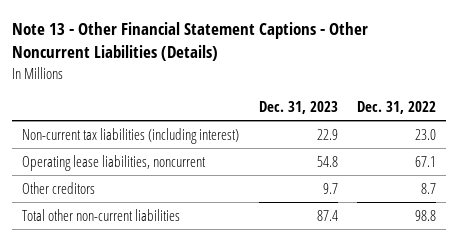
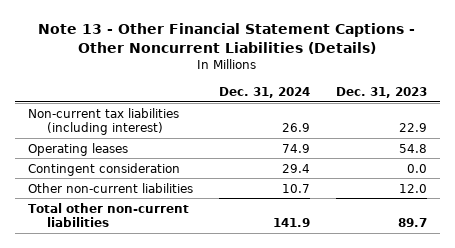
- | Dec. 31, 2023 | Dec. 31, 2022
+ | Dec. 31, 2024 | Dec. 31, 2023
- Operating lease liabilities, noncurrent | 54.8 | 67.1
- Other creditors | 9.7 | 8.7
- Total other non-current liabilities | 87.4 | 98.8
+ Operating leases | 74.9 | 54.8
+ Contingent consideration | 29.4 | 0.0
+ Other non-current liabilities | 10.7 | 12.0
+ Total other non-current liabilities | 141.9 | 89.7

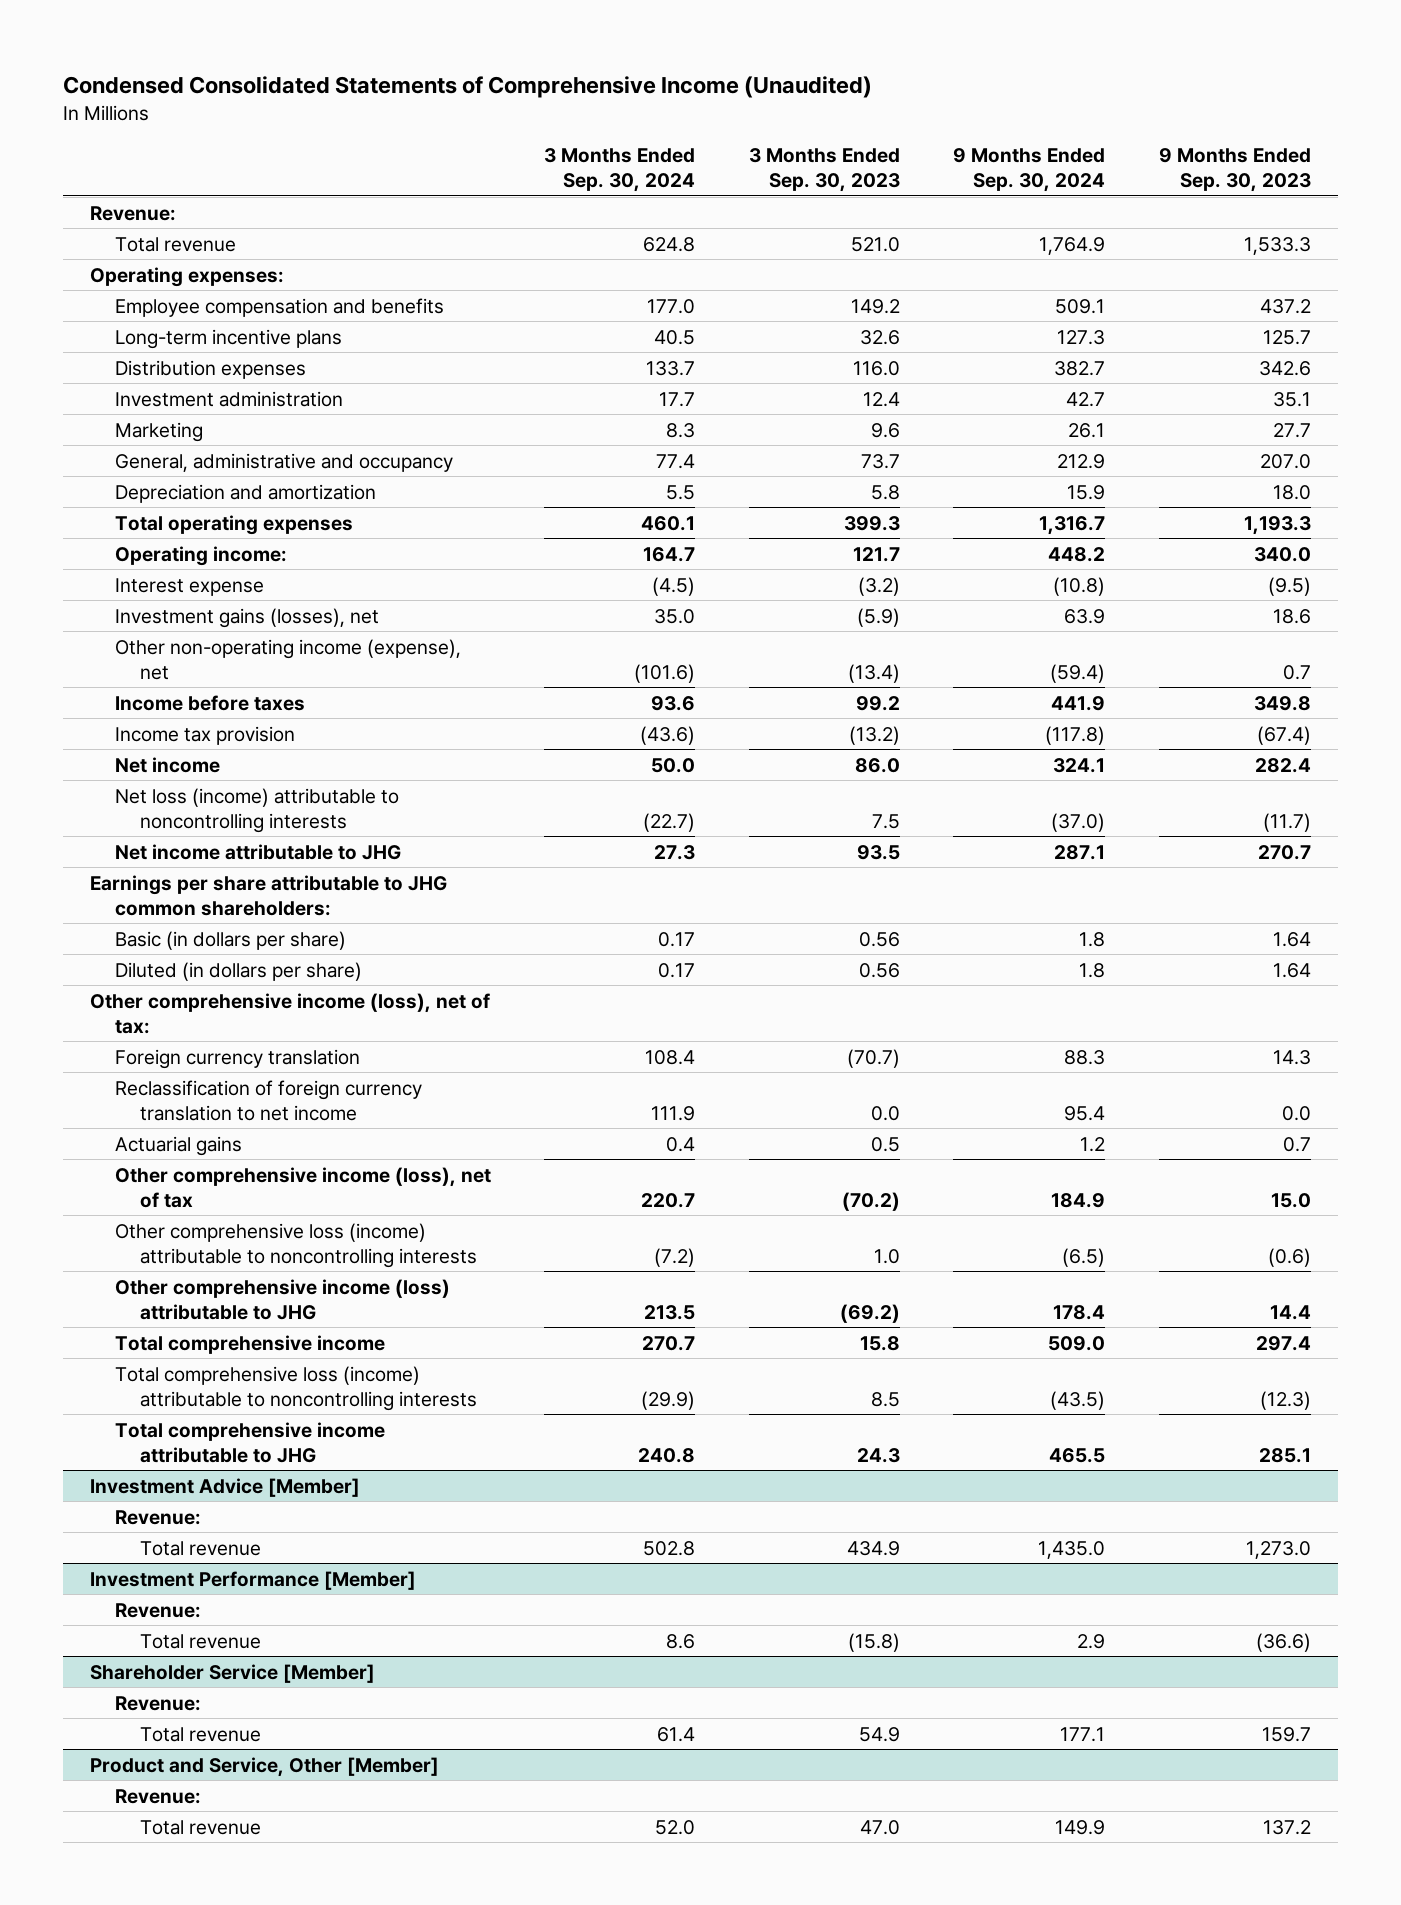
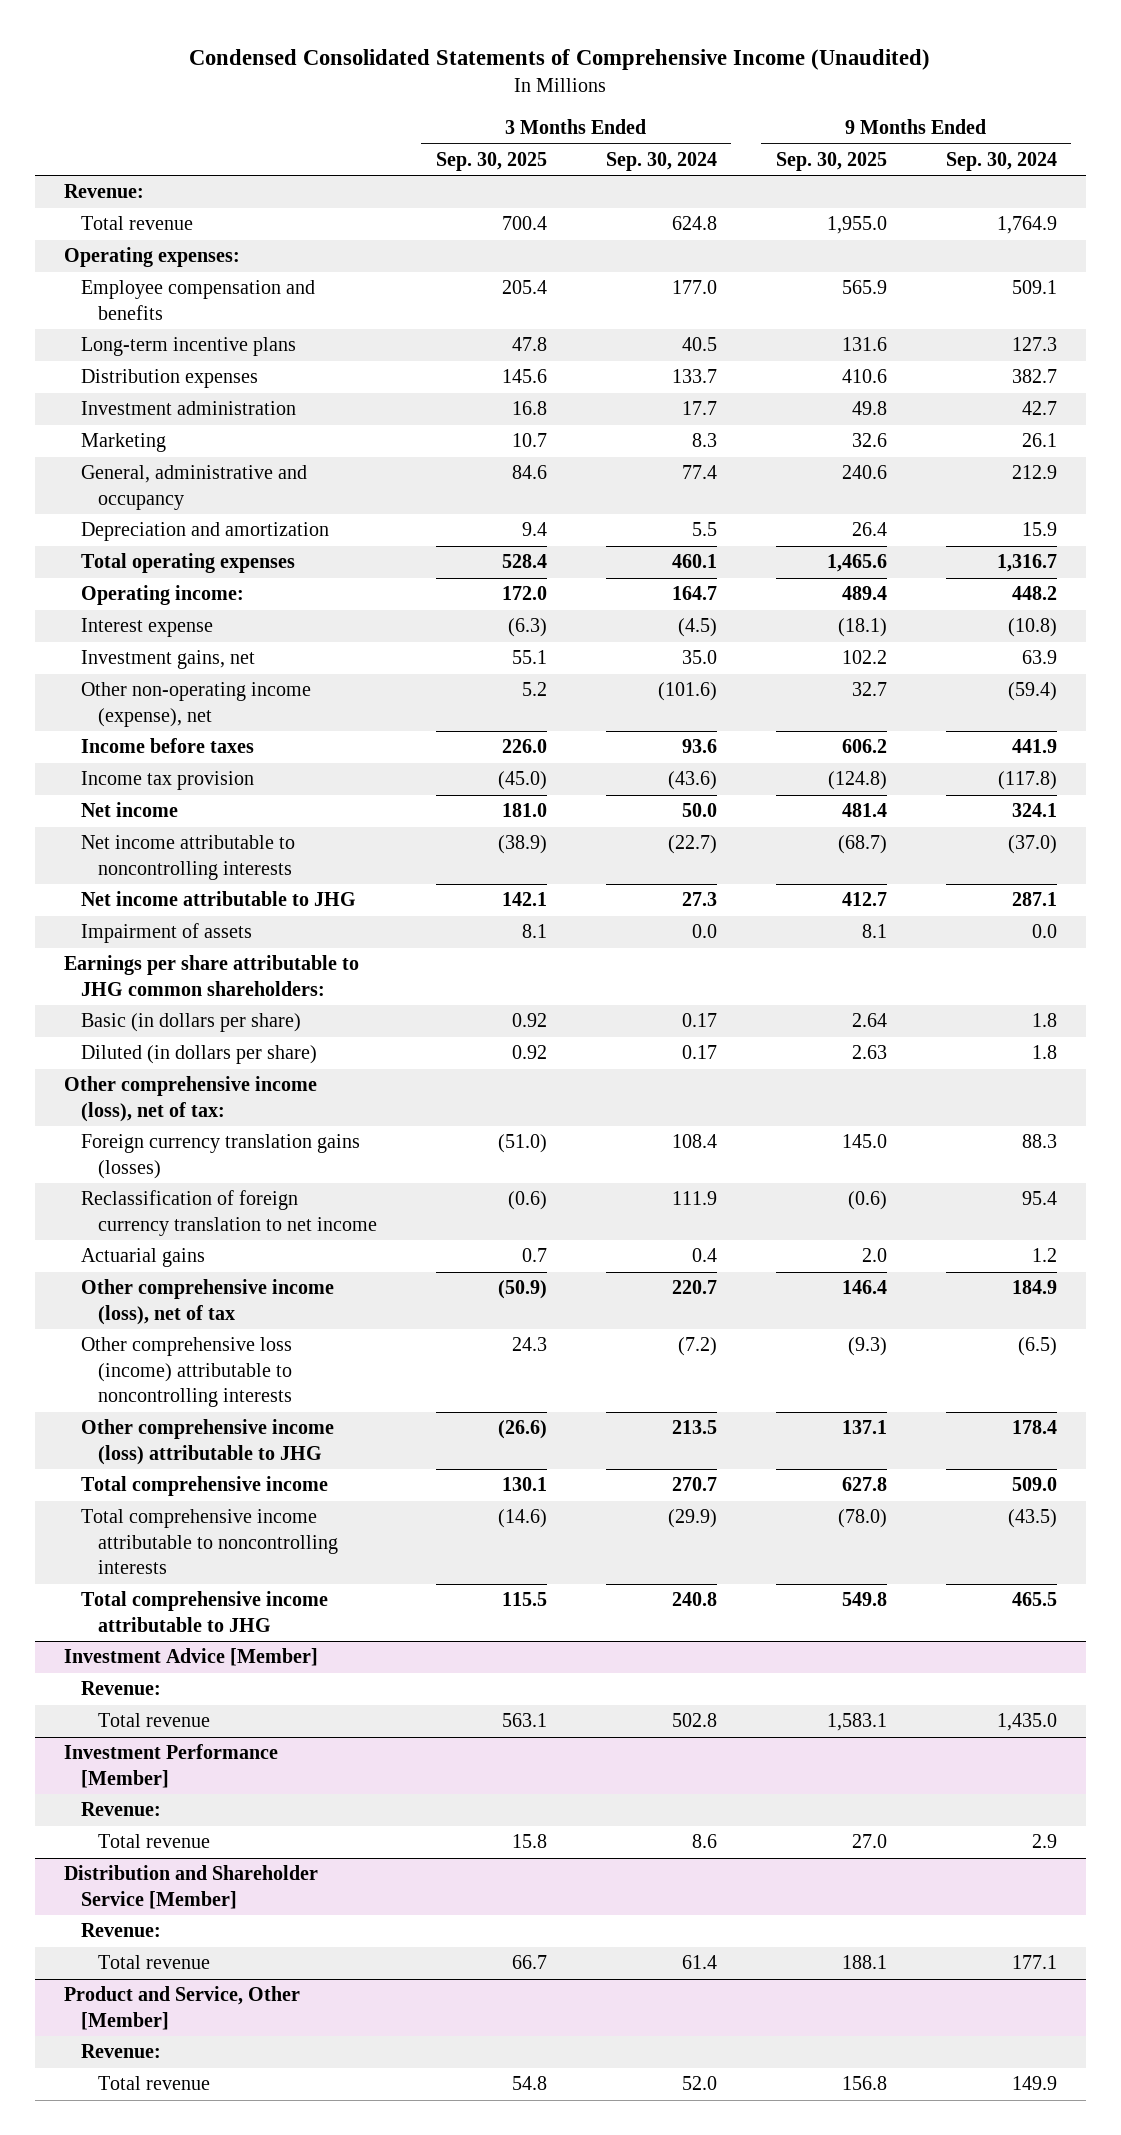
- | 3 Months Ended Sep. 30, 2024 | 3 Months Ended Sep. 30, 2023 | 9 Months Ended Sep. 30, 2024 | 9 Months Ended Sep. 30, 2023
+ | 3 Months Ended Sep. 30, 2025 | 3 Months Ended Sep. 30, 2024 | 9 Months Ended Sep. 30, 2025 | 9 Months Ended Sep. 30, 2024
- Investment gains (losses), net | 35.0 | (5.9) | 63.9 | 18.6
+ Investment gains, net | 55.1 | 35.0 | 102.2 | 63.9
- Net loss (income) attributable to noncontrolling interests | (22.7) | 7.5 | (37.0) | (11.7)
+ Net income attributable to noncontrolling interests | (38.9) | (22.7) | (68.7) | (37.0)
+ Impairment of assets | 8.1 | 0.0 | 8.1 | 0.0
- Foreign currency translation | 108.4 | (70.7) | 88.3 | 14.3
+ Foreign currency translation gains (losses) | (51.0) | 108.4 | 145.0 | 88.3
- Total comprehensive loss (income) attributable to noncontrolling interests | (29.9) | 8.5 | (43.5) | (12.3)
+ Total comprehensive income attributable to noncontrolling interests | (14.6) | (29.9) | (78.0) | (43.5)
- Shareholder Service [Member]
+ Distribution and Shareholder Service [Member]

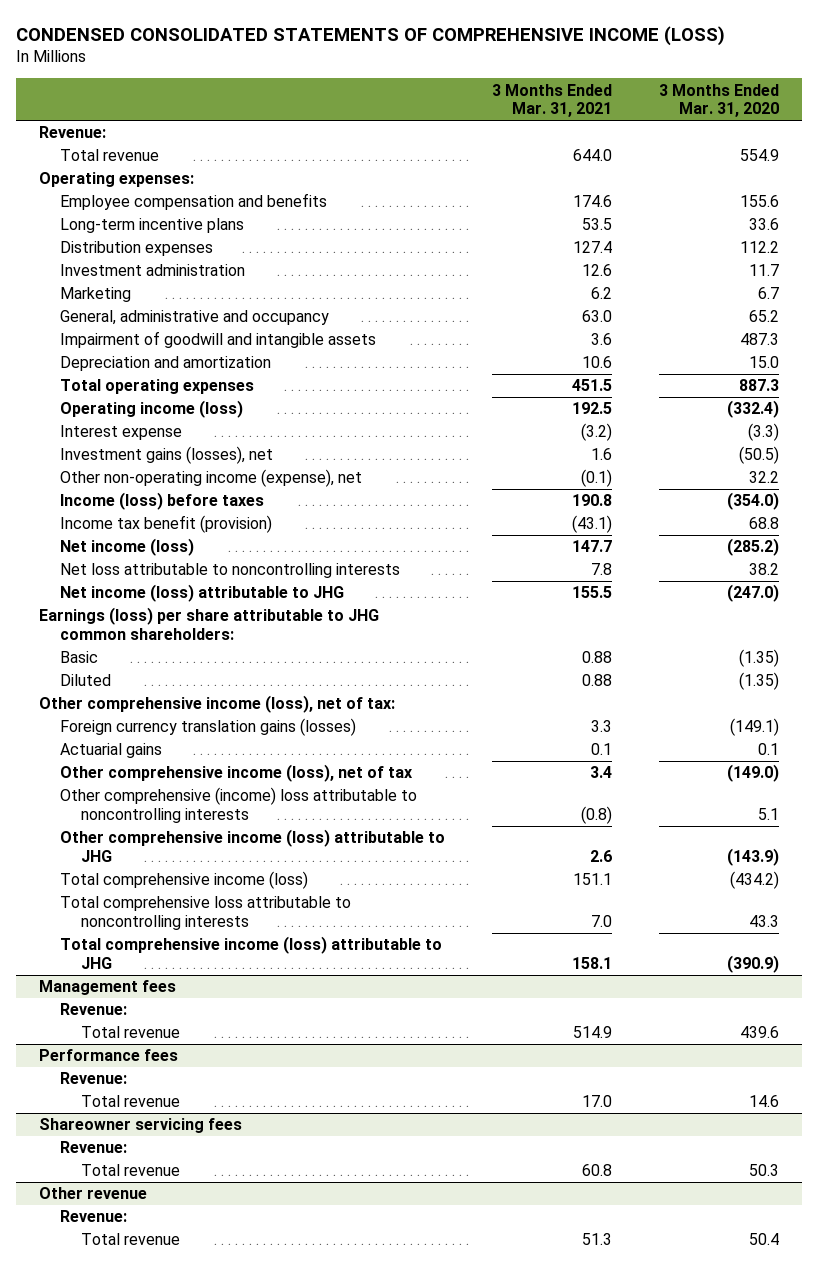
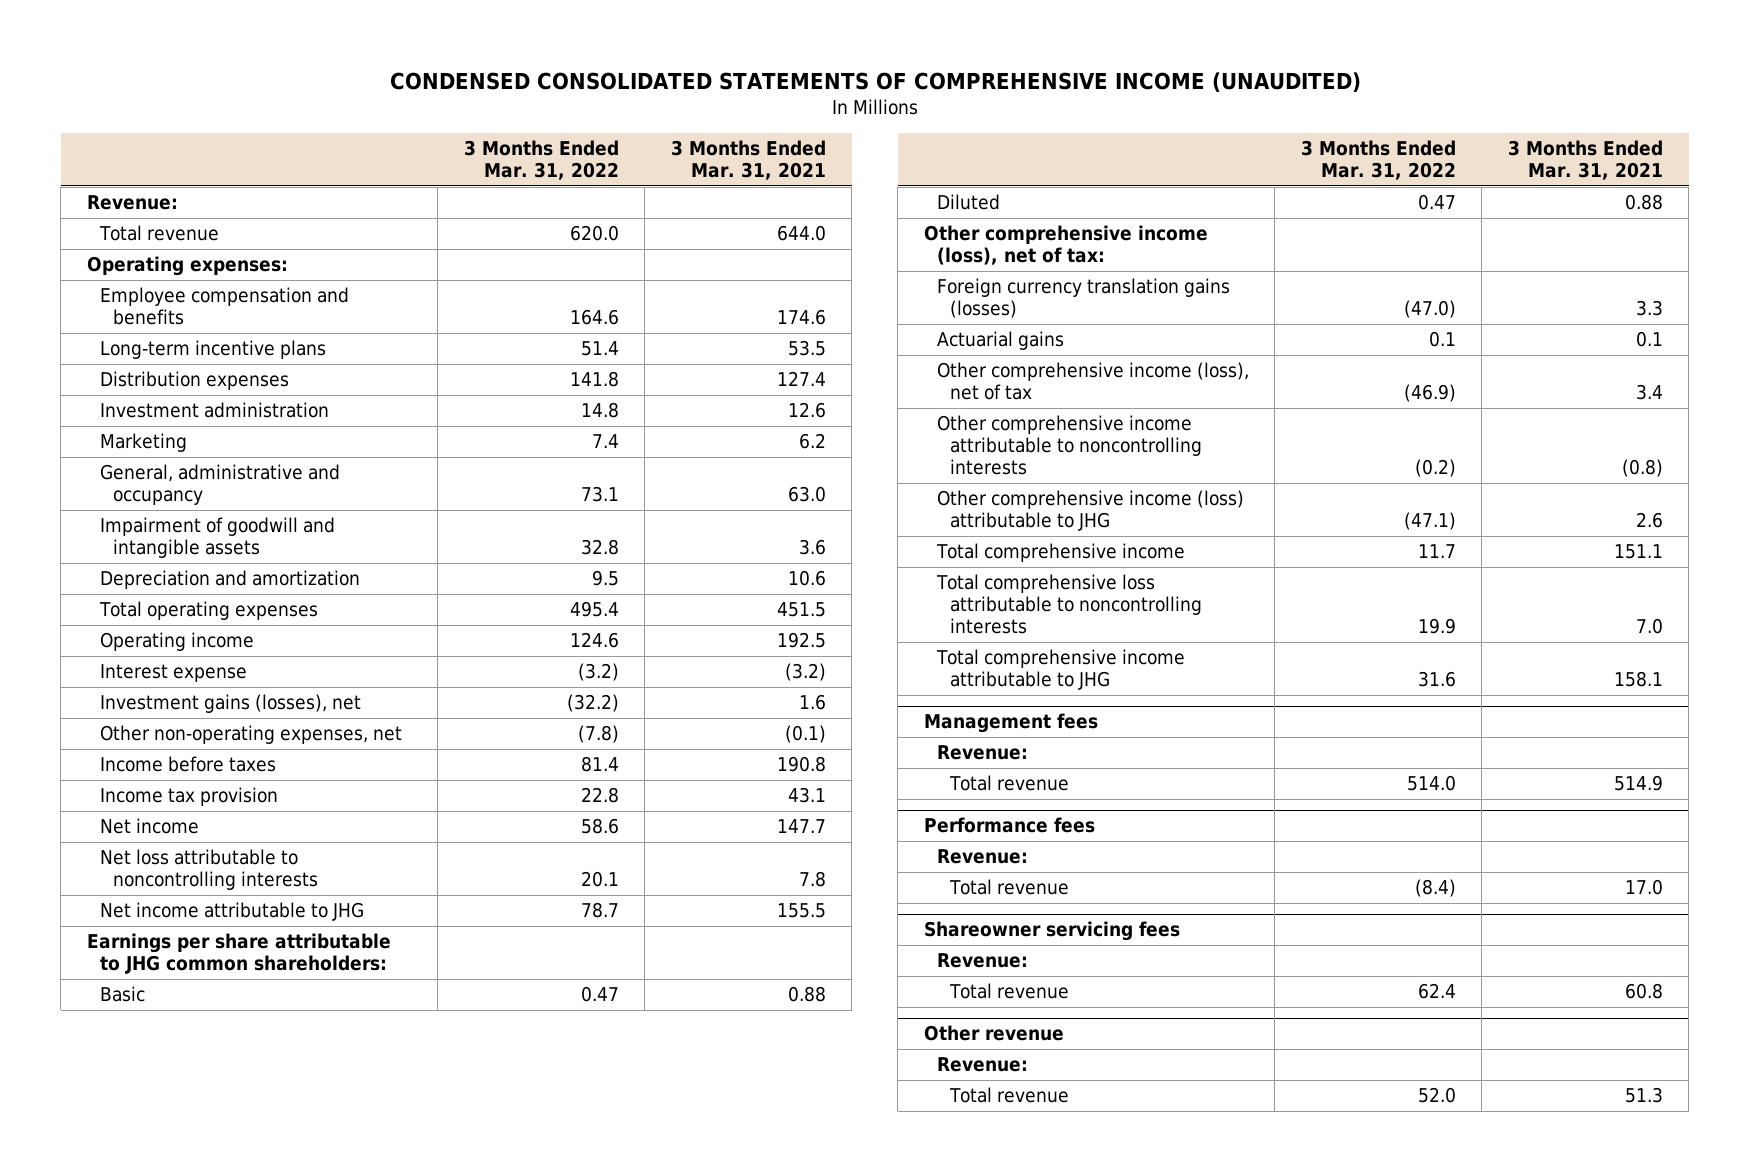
- CONDENSED CONSOLIDATED STATEMENTS OF COMPREHENSIVE INCOME (LOSS)
+ CONDENSED CONSOLIDATED STATEMENTS OF COMPREHENSIVE INCOME (UNAUDITED)
- | 3 Months Ended Mar. 31, 2021 | 3 Months Ended Mar. 31, 2020
+ | 3 Months Ended Mar. 31, 2022 | 3 Months Ended Mar. 31, 2021
- Operating income (loss) | 192.5 | (332.4)
+ Operating income | 124.6 | 192.5
- Other non-operating income (expense), net | (0.1) | 32.2
- Income (loss) before taxes | 190.8 | (354.0)
- Income tax benefit (provision) | (43.1) | 68.8
- Net income (loss) | 147.7 | (285.2)
+ Other non-operating expenses, net | (7.8) | (0.1)
+ Income before taxes | 81.4 | 190.8
+ Income tax provision | 22.8 | 43.1
+ Net income | 58.6 | 147.7
- Net income (loss) attributable to JHG | 155.5 | (247.0)
- Earnings (loss) per share attributable to JHG common shareholders:
+ Net income attributable to JHG | 78.7 | 155.5
+ Earnings per share attributable to JHG common shareholders:
- Other comprehensive (income) loss attributable to noncontrolling interests | (0.8) | 5.1
+ Other comprehensive income attributable to noncontrolling interests | (0.2) | (0.8)
- Total comprehensive income (loss) | 151.1 | (434.2)
+ Total comprehensive income | 11.7 | 151.1
- Total comprehensive income (loss) attributable to JHG | 158.1 | (390.9)
+ Total comprehensive income attributable to JHG | 31.6 | 158.1

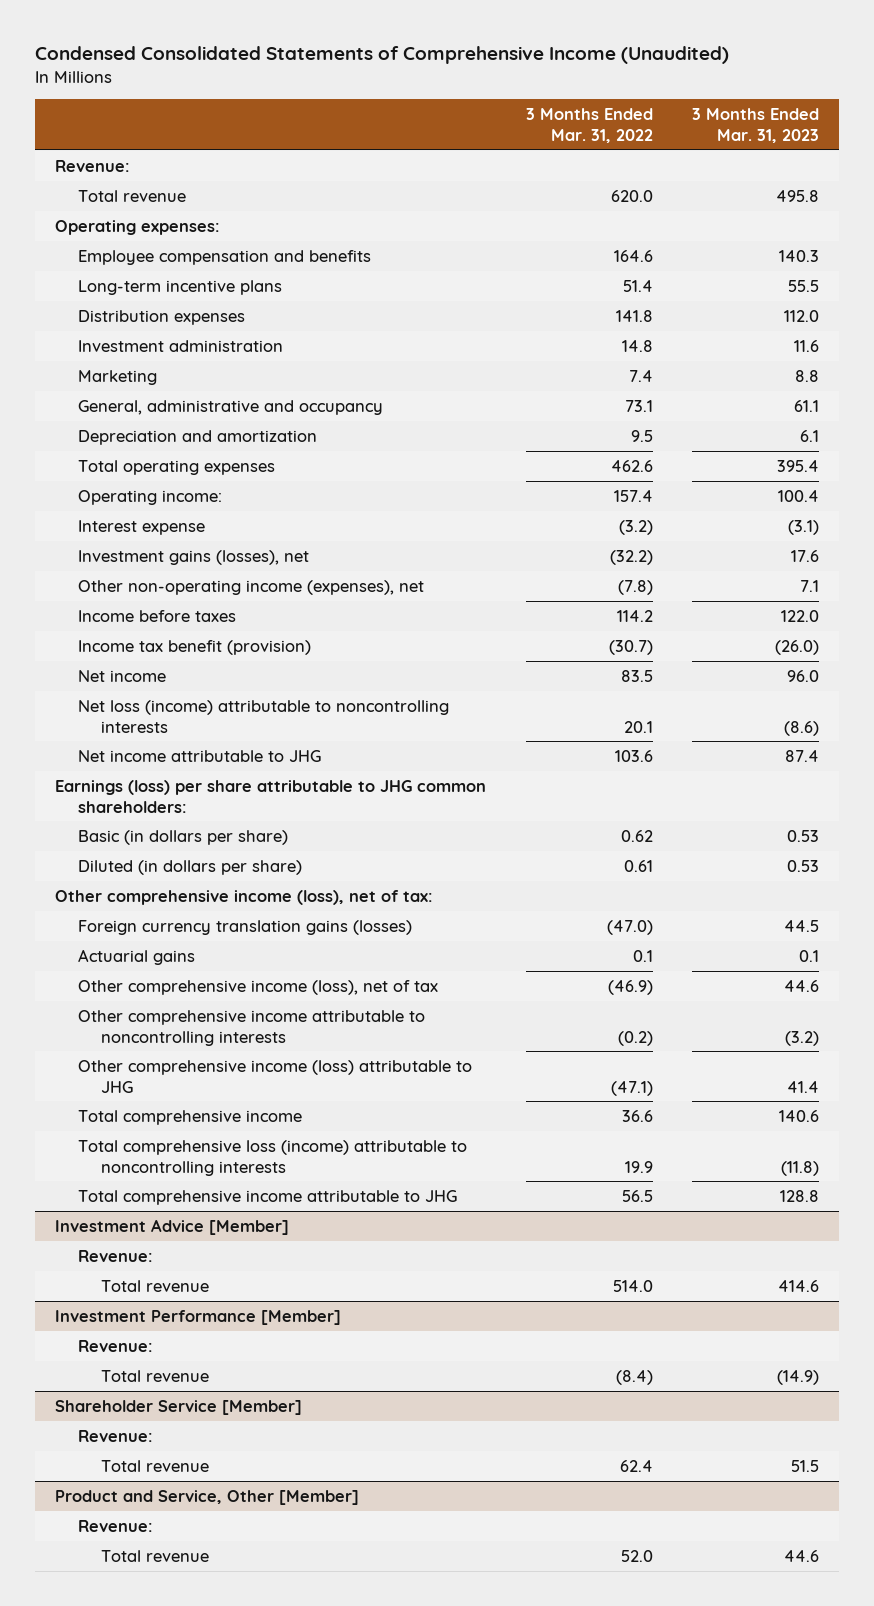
- CONDENSED CONSOLIDATED STATEMENTS OF COMPREHENSIVE INCOME (UNAUDITED)
+ Condensed Consolidated Statements of Comprehensive Income (Unaudited)
- | 3 Months Ended Mar. 31, 2022 | 3 Months Ended Mar. 31, 2021
+ | 3 Months Ended Mar. 31, 2022 | 3 Months Ended Mar. 31, 2023
- Impairment of goodwill and intangible assets | 32.8 | 3.6
- Total operating expenses | 495.4 | 451.5
- Operating income | 124.6 | 192.5
+ Total operating expenses | 462.6 | 395.4
+ Operating income: | 157.4 | 100.4
- Other non-operating expenses, net | (7.8) | (0.1)
- Income before taxes | 81.4 | 190.8
- Income tax provision | 22.8 | 43.1
- Net income | 58.6 | 147.7
- Net loss attributable to noncontrolling interests | 20.1 | 7.8
- Net income attributable to JHG | 78.7 | 155.5
- Earnings per share attributable to JHG common shareholders:
- Basic | 0.47 | 0.88
- Diluted | 0.47 | 0.88
+ Other non-operating income (expenses), net | (7.8) | 7.1
+ Income before taxes | 114.2 | 122.0
+ Income tax benefit (provision) | (30.7) | (26.0)
+ Net income | 83.5 | 96.0
+ Net loss (income) attributable to noncontrolling interests | 20.1 | (8.6)
+ Net income attributable to JHG | 103.6 | 87.4
+ Earnings (loss) per share attributable to JHG common shareholders:
+ Basic (in dollars per share) | 0.62 | 0.53
+ Diluted (in dollars per share) | 0.61 | 0.53
- Total comprehensive income | 11.7 | 151.1
- Total comprehensive loss attributable to noncontrolling interests | 19.9 | 7.0
- Total comprehensive income attributable to JHG | 31.6 | 158.1
- Management fees
+ Total comprehensive income | 36.6 | 140.6
+ Total comprehensive loss (income) attributable to noncontrolling interests | 19.9 | (11.8)
+ Total comprehensive income attributable to JHG | 56.5 | 128.8
+ Investment Advice [Member]
- Performance fees
+ Investment Performance [Member]
- Shareowner servicing fees
+ Shareholder Service [Member]
- Other revenue
+ Product and Service, Other [Member]

